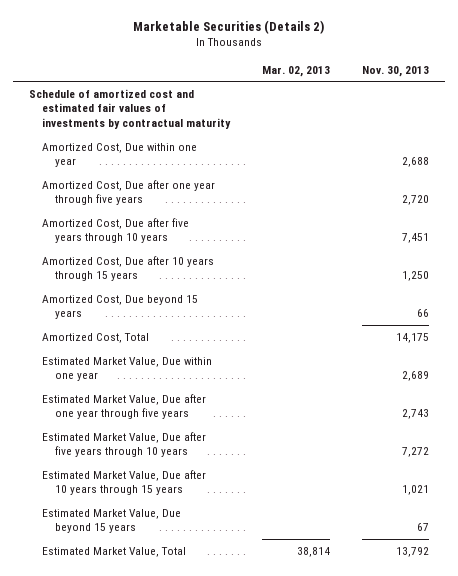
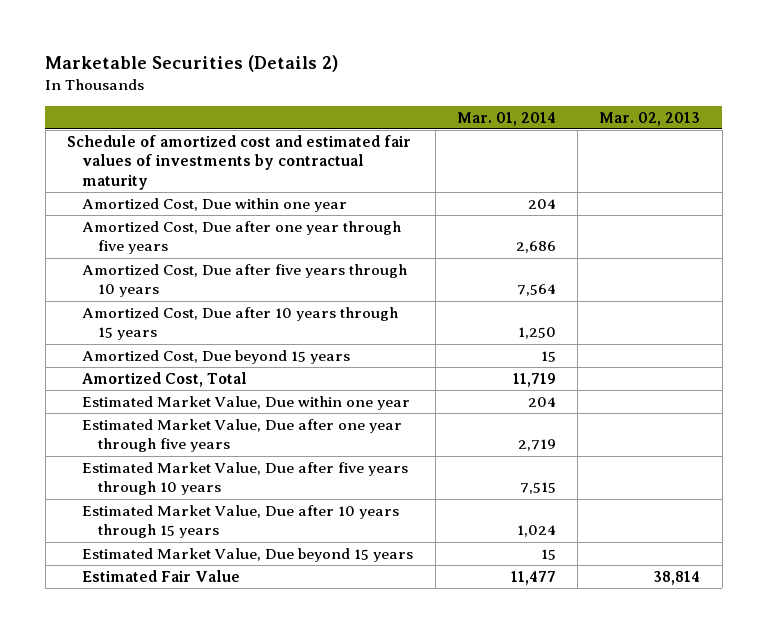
- | Mar. 02, 2013 | Nov. 30, 2013
+ | Mar. 01, 2014 | Mar. 02, 2013
- Estimated Market Value, Total | 38,814 | 13,792
+ Estimated Fair Value | 11,477 | 38,814

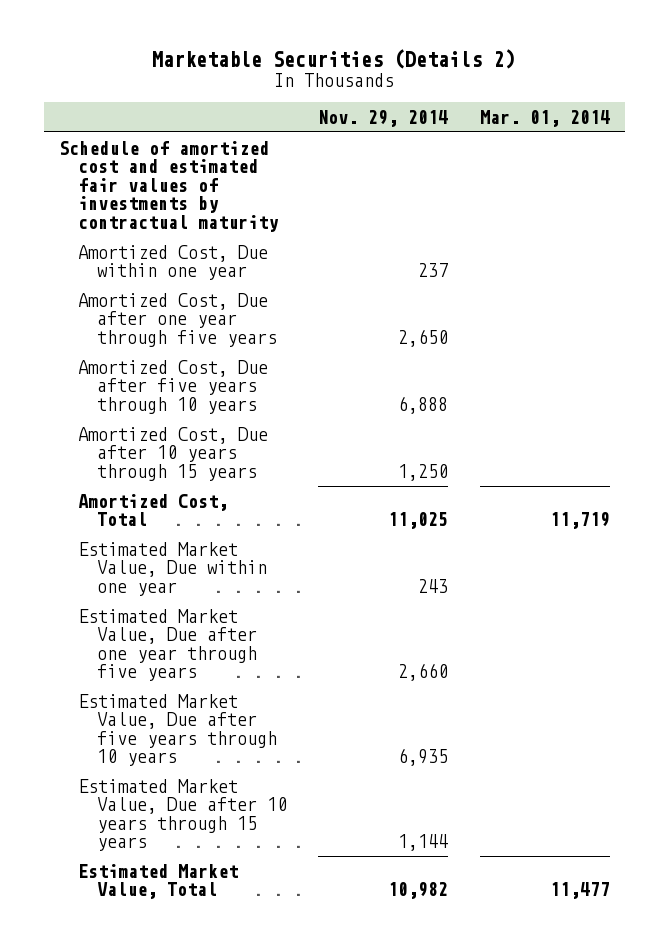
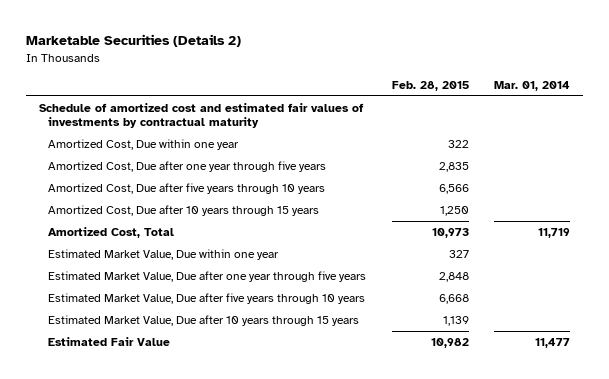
- | Nov. 29, 2014 | Mar. 01, 2014
+ | Feb. 28, 2015 | Mar. 01, 2014
- Estimated Market Value, Total | 10,982 | 11,477
+ Estimated Fair Value | 10,982 | 11,477

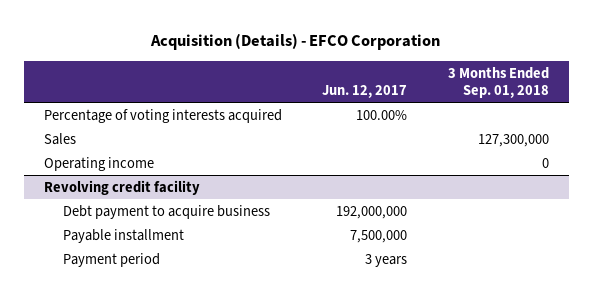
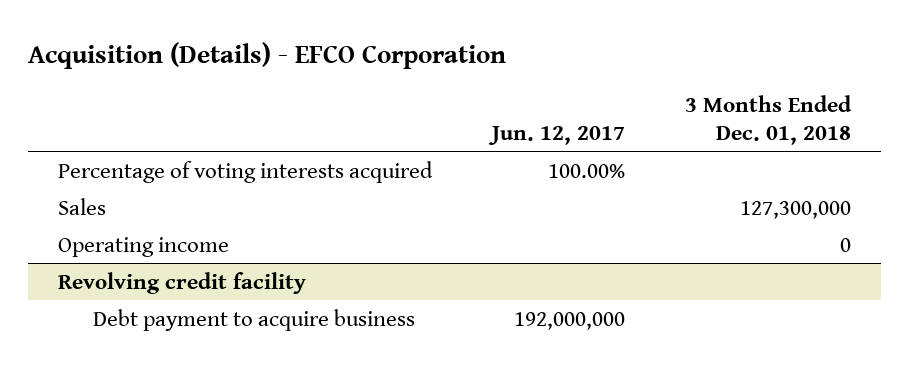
- | Jun. 12, 2017 | 3 Months Ended Sep. 01, 2018
+ | Jun. 12, 2017 | 3 Months Ended Dec. 01, 2018
@ Revolving credit facility
- Payable installment | 7,500,000 |
- Payment period | 3 years |

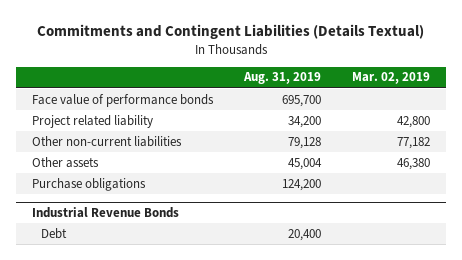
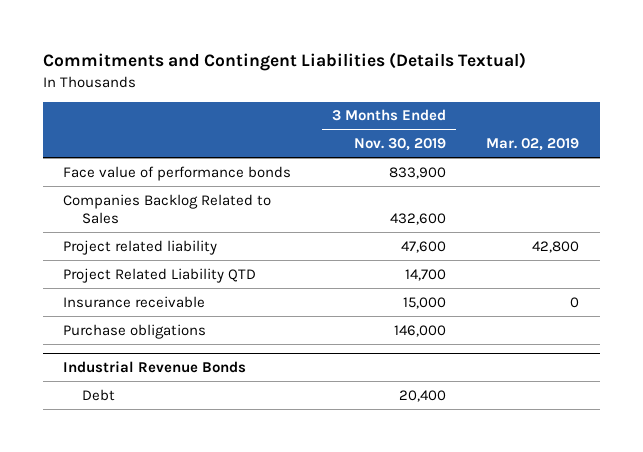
- | Aug. 31, 2019 | Mar. 02, 2019
+ | 3 Months Ended Nov. 30, 2019 | Mar. 02, 2019
+ Companies Backlog Related to Sales | 432,600 |
- Other non-current liabilities | 79,128 | 77,182
- Other assets | 45,004 | 46,380
+ Project Related Liability QTD | 14,700 |
+ Insurance receivable | 15,000 | 0

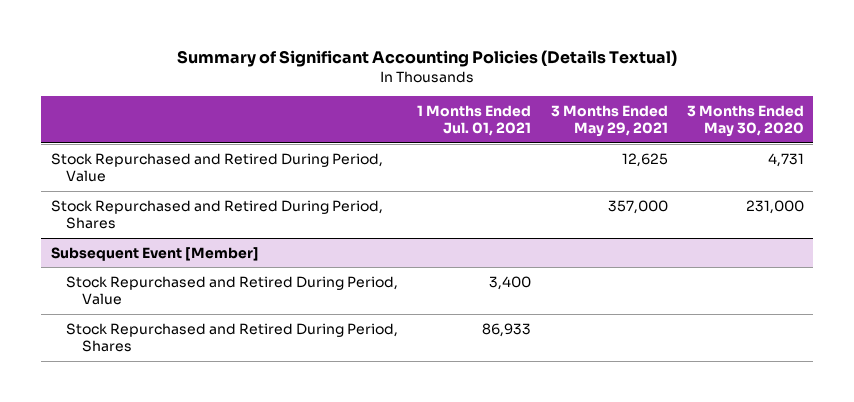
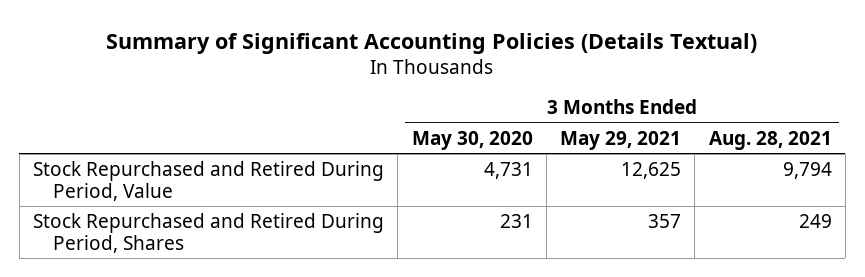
- | 1 Months Ended Jul. 01, 2021 | 3 Months Ended May 29, 2021 | 3 Months Ended May 30, 2020
+ | 3 Months Ended May 30, 2020 | 3 Months Ended May 29, 2021 | 3 Months Ended Aug. 28, 2021
- Stock Repurchased and Retired During Period, Shares | | 357,000 | 231,000
- Subsequent Event [Member]
- Stock Repurchased and Retired During Period, Value | 3,400 | |
- Stock Repurchased and Retired During Period, Shares | 86,933 | |
+ Stock Repurchased and Retired During Period, Shares | 231 | 357 | 249

